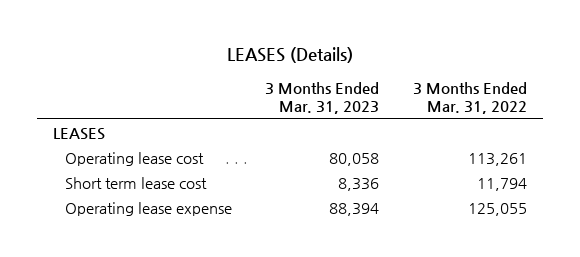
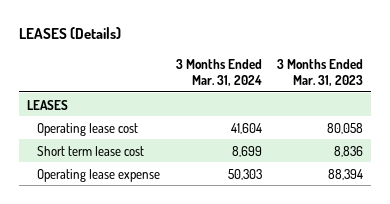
- | 3 Months Ended Mar. 31, 2023 | 3 Months Ended Mar. 31, 2022
+ | 3 Months Ended Mar. 31, 2024 | 3 Months Ended Mar. 31, 2023
- Short term lease cost | 8,336 | 11,794
+ Short term lease cost | 8,699 | 8,836

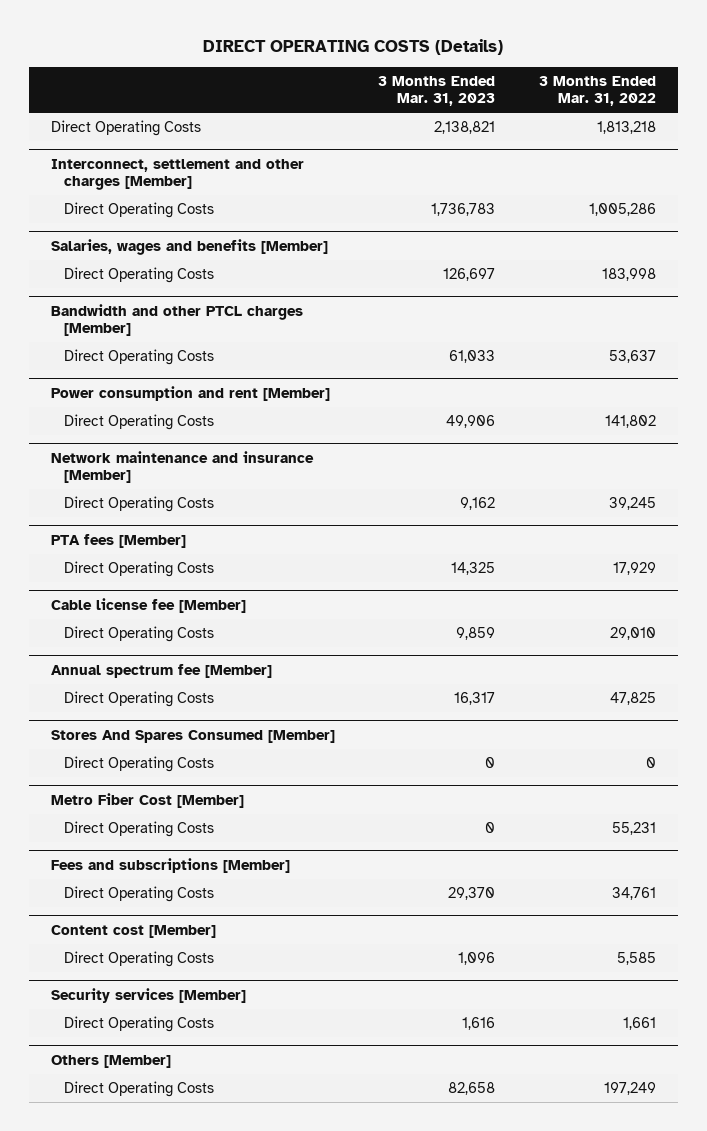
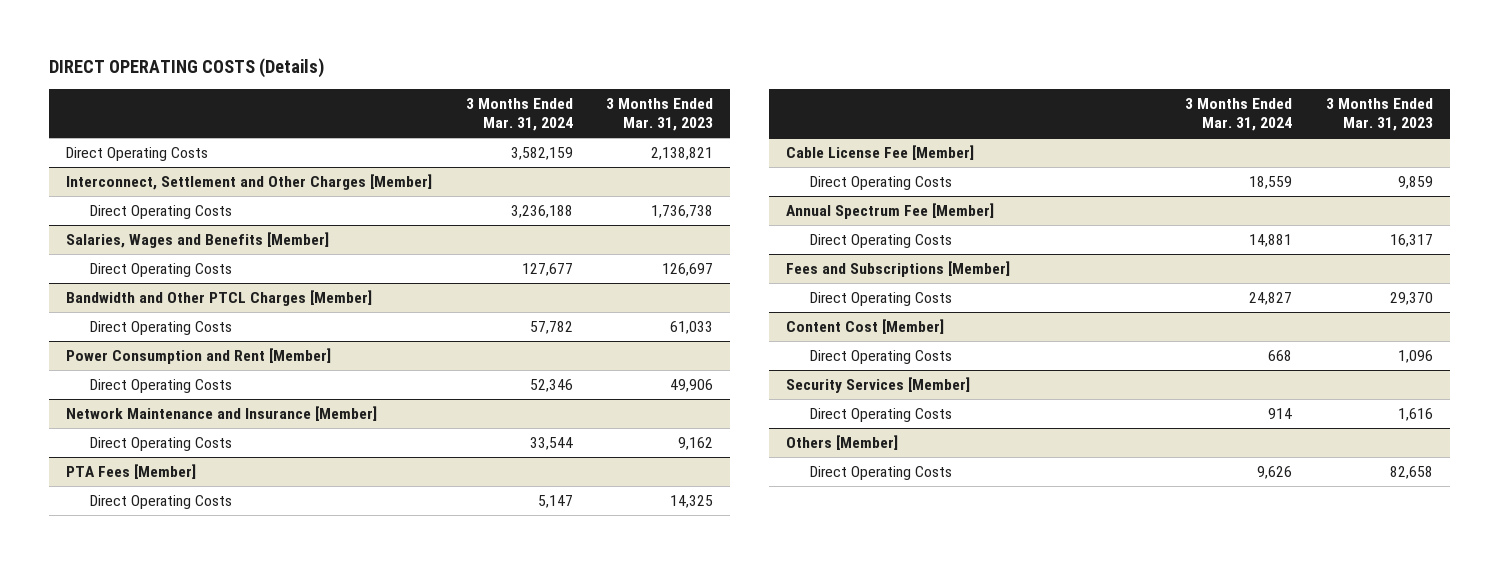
- | 3 Months Ended Mar. 31, 2023 | 3 Months Ended Mar. 31, 2022
+ | 3 Months Ended Mar. 31, 2024 | 3 Months Ended Mar. 31, 2023
- Interconnect, settlement and other charges [Member]
- Direct Operating Costs | 1,736,783 | 1,005,286
- Salaries, wages and benefits [Member]
+ Interconnect, Settlement and Other Charges [Member]
+ Direct Operating Costs | 3,236,188 | 1,736,738
+ Salaries, Wages and Benefits [Member]
- Bandwidth and other PTCL charges [Member]
+ Bandwidth and Other PTCL Charges [Member]
- Power consumption and rent [Member]
+ Power Consumption and Rent [Member]
- Network maintenance and insurance [Member]
+ Network Maintenance and Insurance [Member]
- PTA fees [Member]
+ PTA Fees [Member]
- Cable license fee [Member]
+ Cable License Fee [Member]
- Annual spectrum fee [Member]
+ Annual Spectrum Fee [Member]
- Stores And Spares Consumed [Member]
- Direct Operating Costs | 0 | 0
- Metro Fiber Cost [Member]
- Direct Operating Costs | 0 | 55,231
- Fees and subscriptions [Member]
+ Fees and Subscriptions [Member]
- Content cost [Member]
+ Content Cost [Member]
- Security services [Member]
+ Security Services [Member]

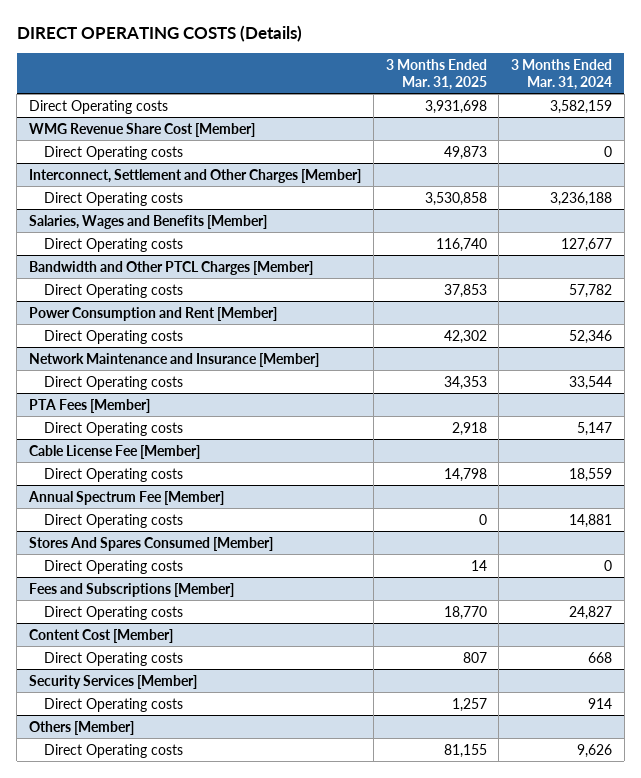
- | 3 Months Ended Mar. 31, 2024 | 3 Months Ended Mar. 31, 2023
+ | 3 Months Ended Mar. 31, 2025 | 3 Months Ended Mar. 31, 2024
- Direct Operating Costs | 3,582,159 | 2,138,821
+ Direct Operating costs | 3,931,698 | 3,582,159
+ WMG Revenue Share Cost [Member]
+ Direct Operating costs | 49,873 | 0
@ Interconnect, Settlement and Other Charges [Member]
- Direct Operating Costs | 3,236,188 | 1,736,738
+ Direct Operating costs | 3,530,858 | 3,236,188
@ Salaries, Wages and Benefits [Member]
- Direct Operating Costs | 127,677 | 126,697
+ Direct Operating costs | 116,740 | 127,677
@ Bandwidth and Other PTCL Charges [Member]
- Direct Operating Costs | 57,782 | 61,033
+ Direct Operating costs | 37,853 | 57,782
@ Power Consumption and Rent [Member]
- Direct Operating Costs | 52,346 | 49,906
+ Direct Operating costs | 42,302 | 52,346
@ Network Maintenance and Insurance [Member]
- Direct Operating Costs | 33,544 | 9,162
+ Direct Operating costs | 34,353 | 33,544
@ PTA Fees [Member]
- Direct Operating Costs | 5,147 | 14,325
+ Direct Operating costs | 2,918 | 5,147
@ Cable License Fee [Member]
- Direct Operating Costs | 18,559 | 9,859
+ Direct Operating costs | 14,798 | 18,559
@ Annual Spectrum Fee [Member]
- Direct Operating Costs | 14,881 | 16,317
+ Direct Operating costs | 0 | 14,881
+ Stores And Spares Consumed [Member]
+ Direct Operating costs | 14 | 0
@ Fees and Subscriptions [Member]
- Direct Operating Costs | 24,827 | 29,370
+ Direct Operating costs | 18,770 | 24,827
@ Content Cost [Member]
- Direct Operating Costs | 668 | 1,096
+ Direct Operating costs | 807 | 668
@ Security Services [Member]
- Direct Operating Costs | 914 | 1,616
+ Direct Operating costs | 1,257 | 914
@ Others [Member]
- Direct Operating Costs | 9,626 | 82,658
+ Direct Operating costs | 81,155 | 9,626

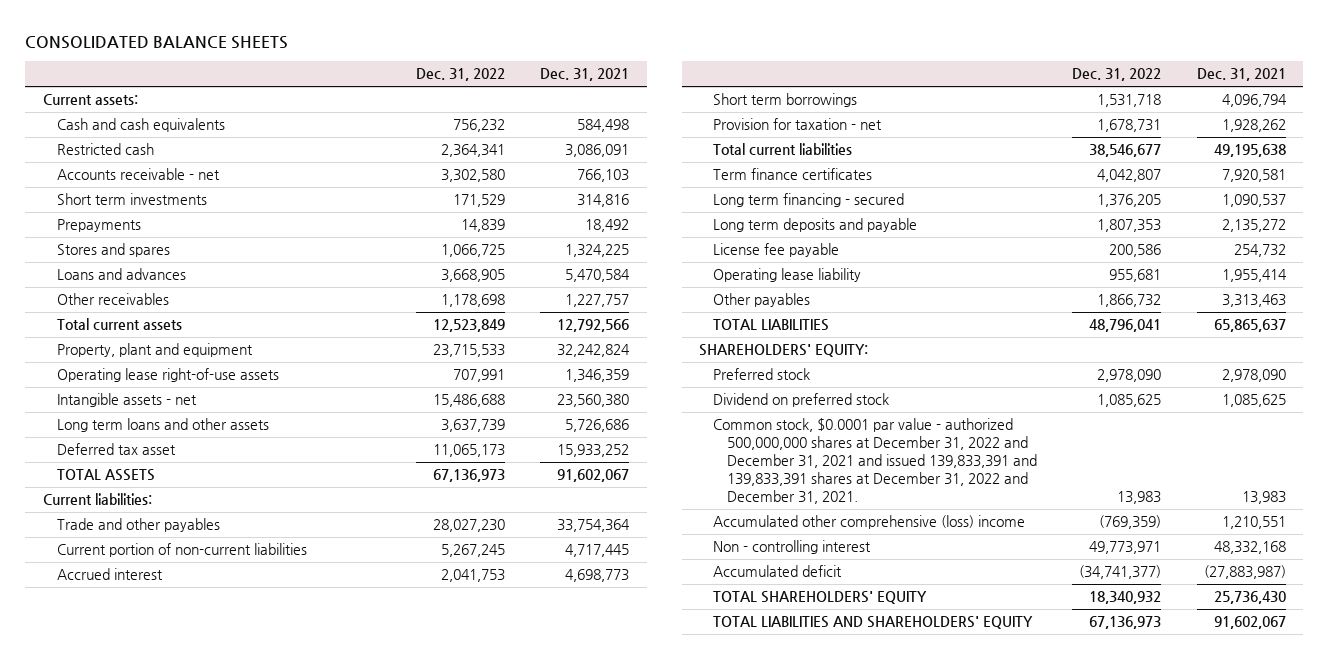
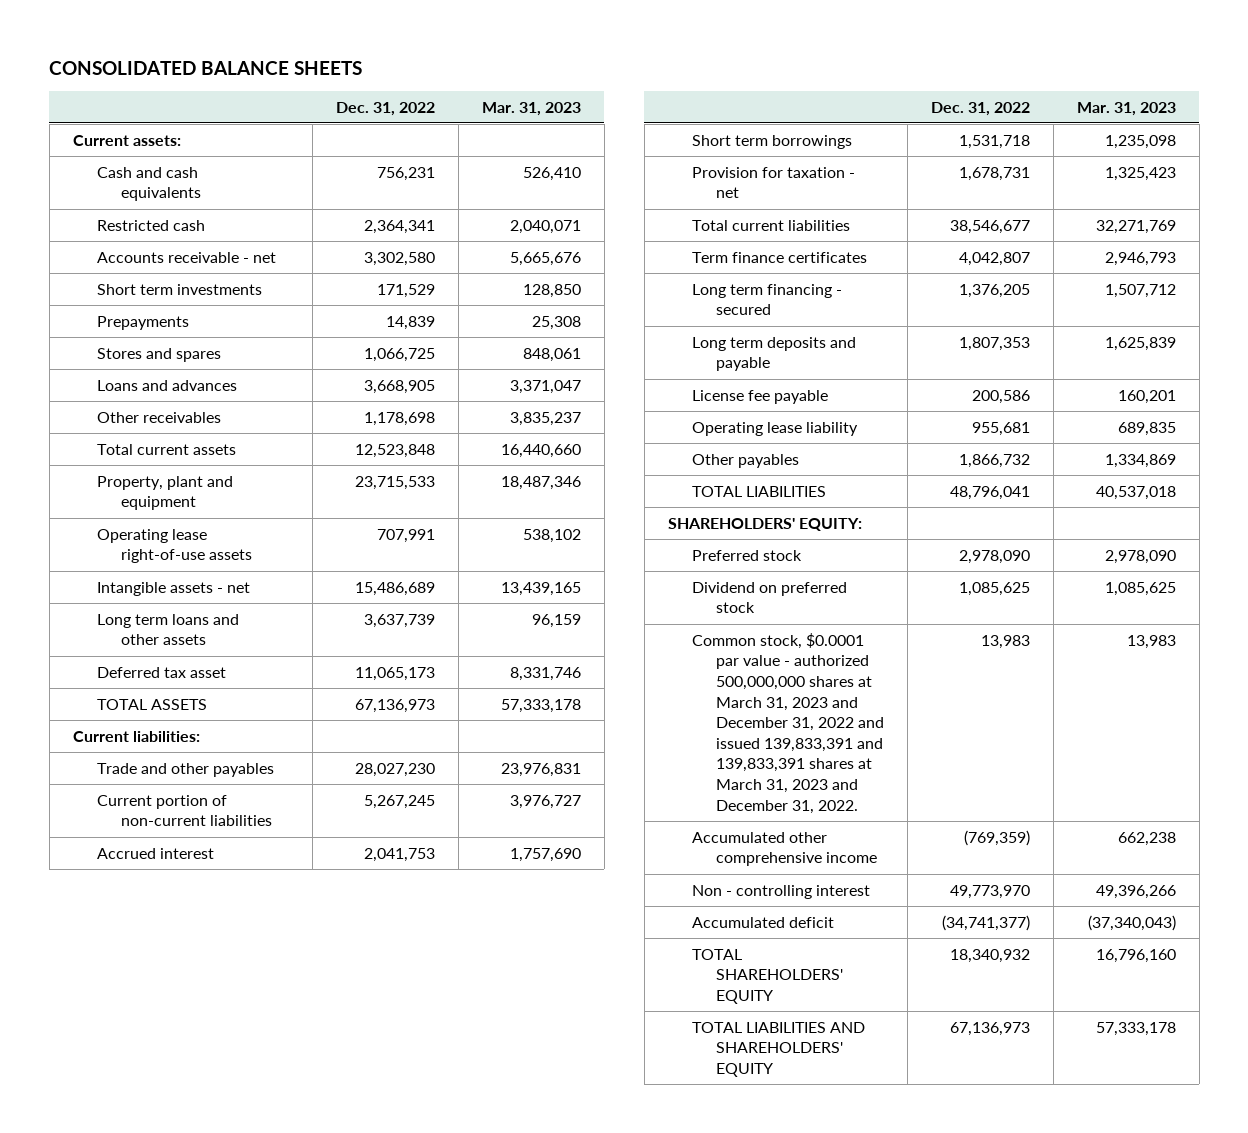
- | Dec. 31, 2022 | Dec. 31, 2021
+ | Dec. 31, 2022 | Mar. 31, 2023
- Cash and cash equivalents | 756,232 | 584,498
+ Cash and cash equivalents | 756,231 | 526,410
- Total current assets | 12,523,849 | 12,792,566
+ Total current assets | 12,523,848 | 16,440,660
- Intangible assets - net | 15,486,688 | 23,560,380
+ Intangible assets - net | 15,486,689 | 13,439,165
- Common stock, $0.0001 par value - authorized 500,000,000 shares at December 31, 2022 and December 31, 2021 and issued 139,833,391 and 139,833,391 shares at December 31, 2022 and December 31, 2021. | 13,983 | 13,983
- Accumulated other comprehensive (loss) income | (769,359) | 1,210,551
- Non - controlling interest | 49,773,971 | 48,332,168
+ Common stock, $0.0001 par value - authorized 500,000,000 shares at March 31, 2023 and December 31, 2022 and issued 139,833,391 and 139,833,391 shares at March 31, 2023 and December 31, 2022. | 13,983 | 13,983
+ Accumulated other comprehensive income | (769,359) | 662,238
+ Non - controlling interest | 49,773,970 | 49,396,266

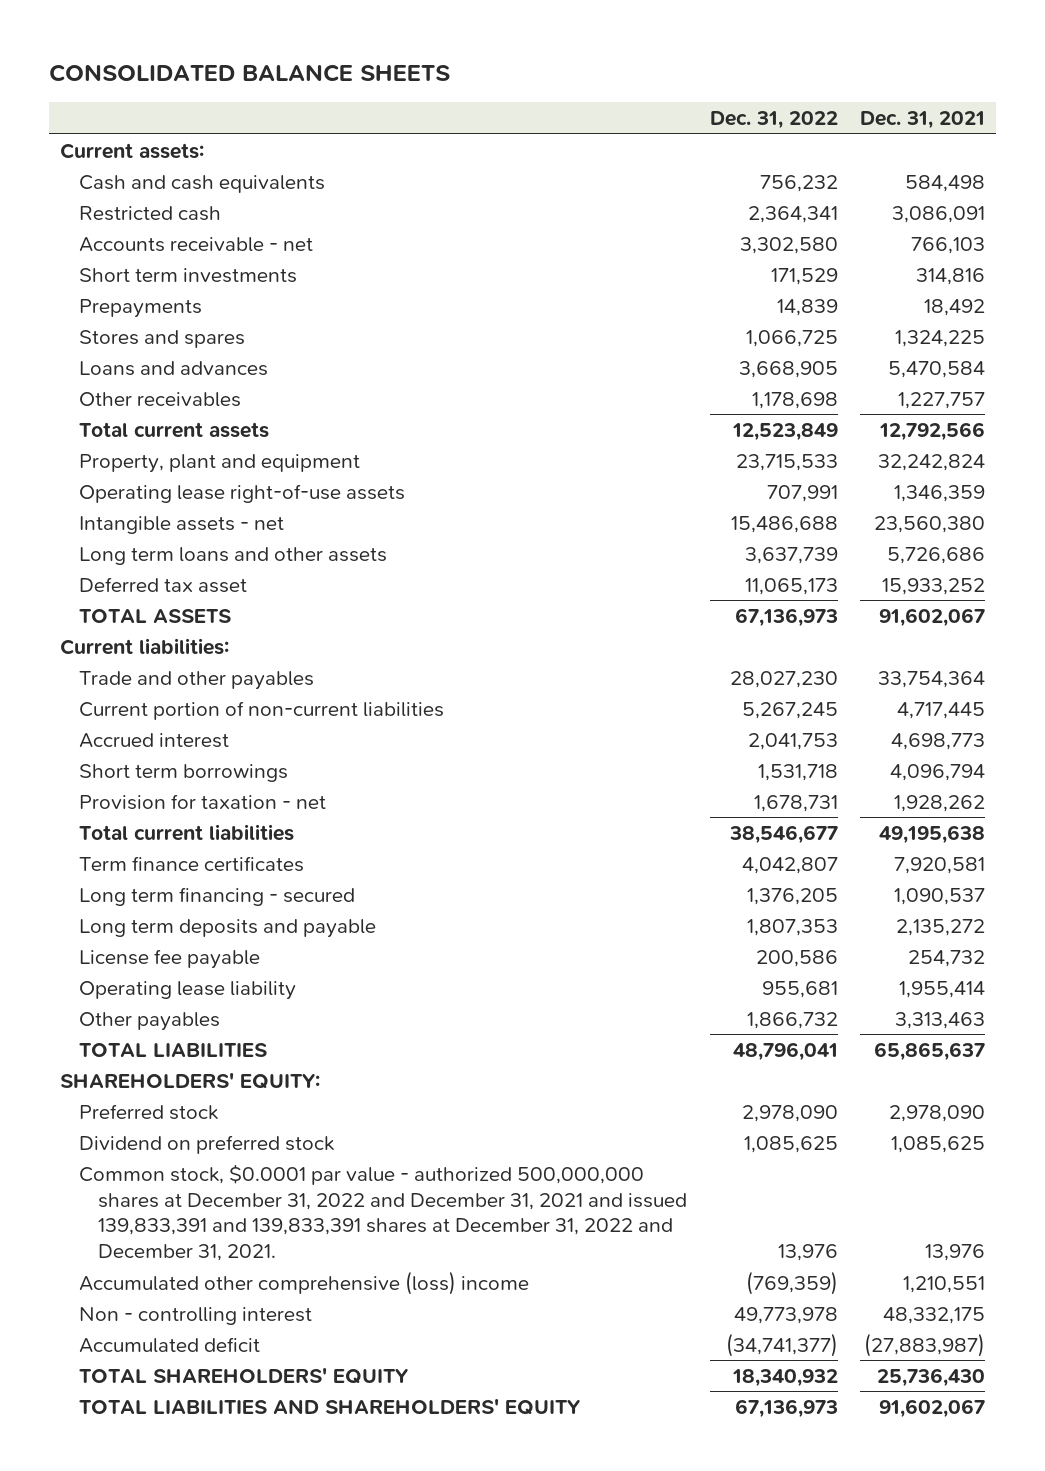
- | Dec. 31, 2022 | Mar. 31, 2023
+ | Dec. 31, 2022 | Dec. 31, 2021
- Cash and cash equivalents | 756,231 | 526,410
+ Cash and cash equivalents | 756,232 | 584,498
- Total current assets | 12,523,848 | 16,440,660
+ Total current assets | 12,523,849 | 12,792,566
- Intangible assets - net | 15,486,689 | 13,439,165
+ Intangible assets - net | 15,486,688 | 23,560,380
- Common stock, $0.0001 par value - authorized 500,000,000 shares at March 31, 2023 and December 31, 2022 and issued 139,833,391 and 139,833,391 shares at March 31, 2023 and December 31, 2022. | 13,983 | 13,983
- Accumulated other comprehensive income | (769,359) | 662,238
- Non - controlling interest | 49,773,970 | 49,396,266
+ Common stock, $0.0001 par value - authorized 500,000,000 shares at December 31, 2022 and December 31, 2021 and issued 139,833,391 and 139,833,391 shares at December 31, 2022 and December 31, 2021. | 13,976 | 13,976
+ Accumulated other comprehensive (loss) income | (769,359) | 1,210,551
+ Non - controlling interest | 49,773,978 | 48,332,175

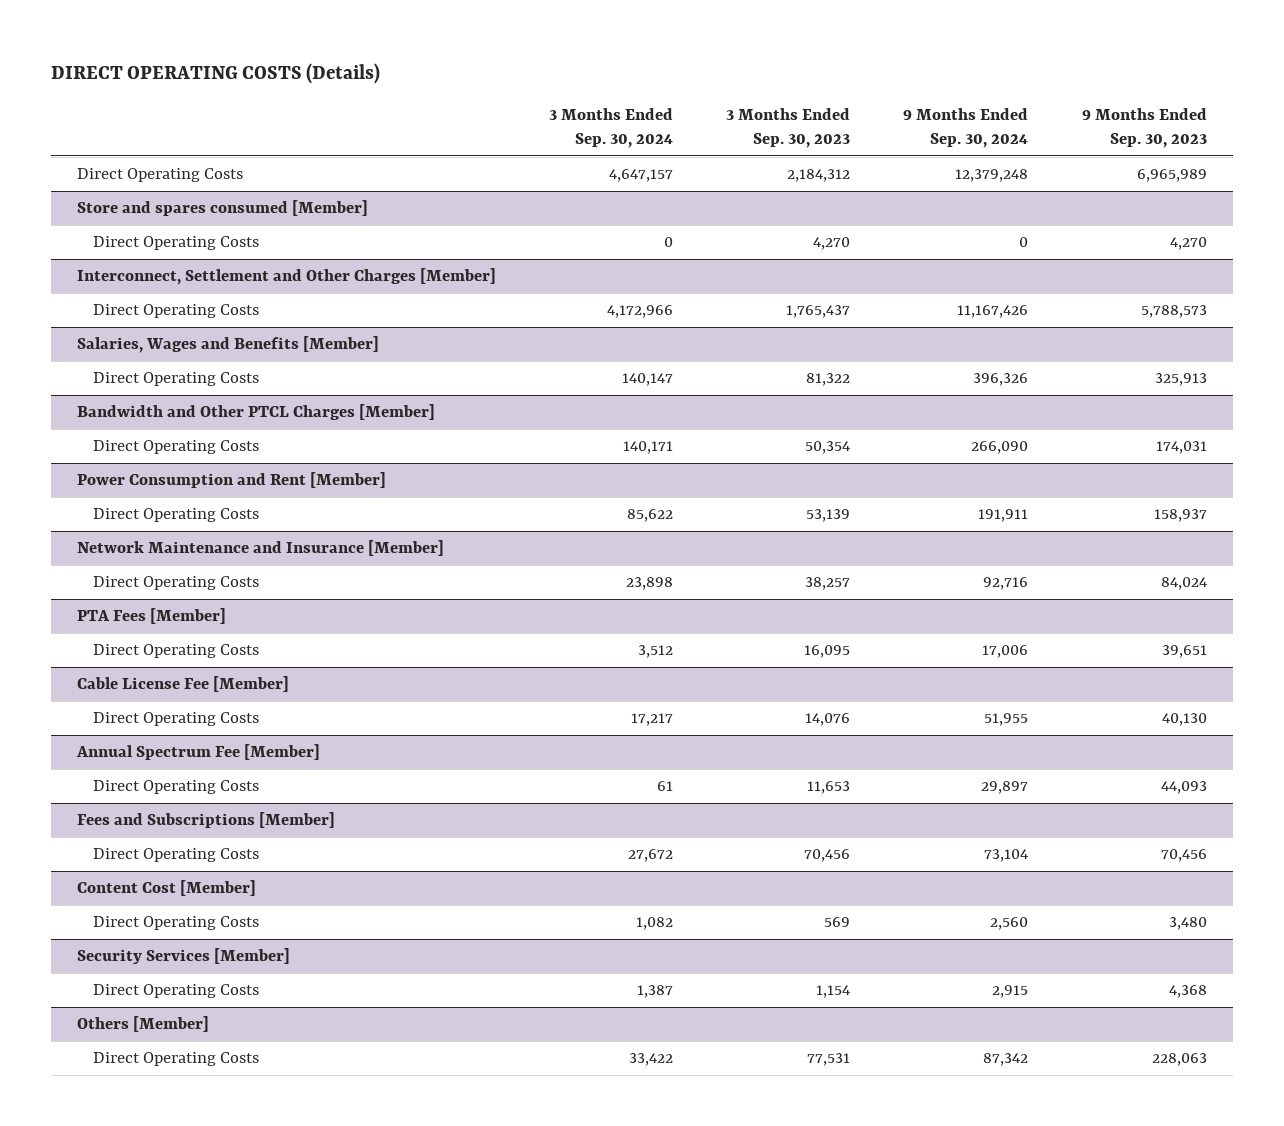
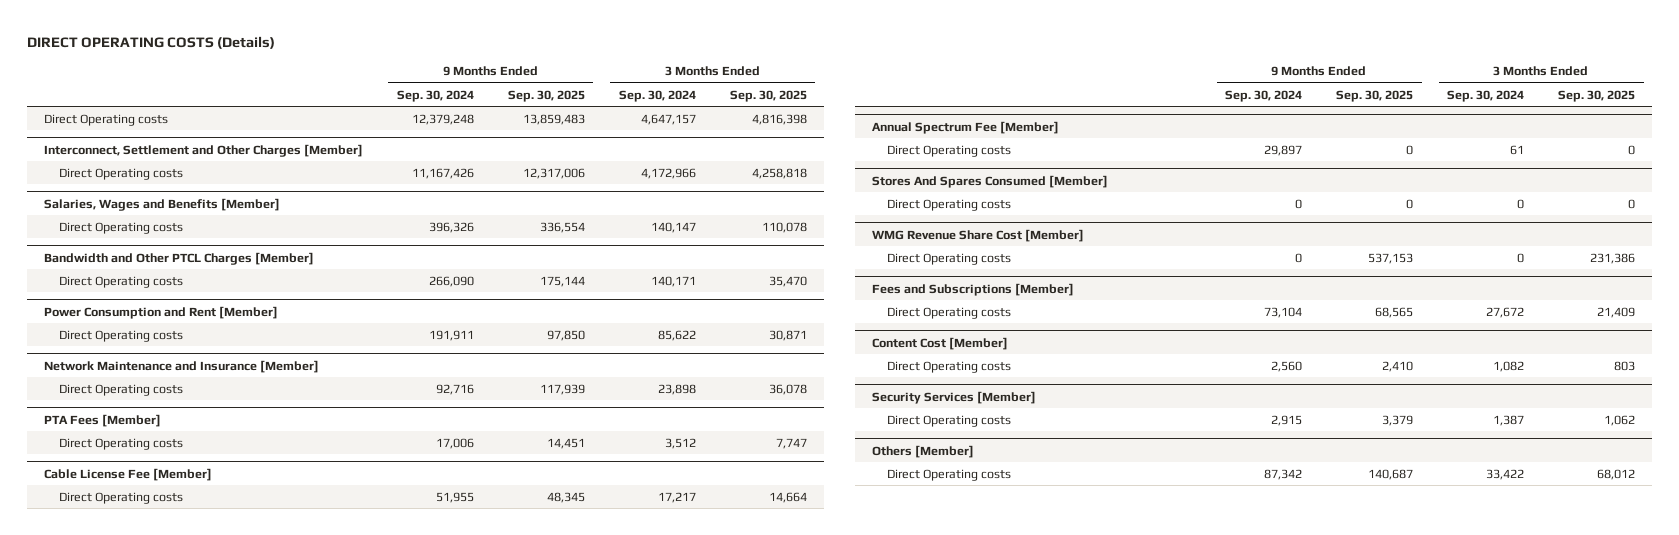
- | 3 Months Ended Sep. 30, 2024 | 3 Months Ended Sep. 30, 2023 | 9 Months Ended Sep. 30, 2024 | 9 Months Ended Sep. 30, 2023
+ | 9 Months Ended Sep. 30, 2024 | 9 Months Ended Sep. 30, 2025 | 3 Months Ended Sep. 30, 2024 | 3 Months Ended Sep. 30, 2025
- Direct Operating Costs | 4,647,157 | 2,184,312 | 12,379,248 | 6,965,989
- Store and spares consumed [Member]
- Direct Operating Costs | 0 | 4,270 | 0 | 4,270
+ Direct Operating costs | 12,379,248 | 13,859,483 | 4,647,157 | 4,816,398
@ Interconnect, Settlement and Other Charges [Member]
- Direct Operating Costs | 4,172,966 | 1,765,437 | 11,167,426 | 5,788,573
+ Direct Operating costs | 11,167,426 | 12,317,006 | 4,172,966 | 4,258,818
@ Salaries, Wages and Benefits [Member]
- Direct Operating Costs | 140,147 | 81,322 | 396,326 | 325,913
+ Direct Operating costs | 396,326 | 336,554 | 140,147 | 110,078
@ Bandwidth and Other PTCL Charges [Member]
- Direct Operating Costs | 140,171 | 50,354 | 266,090 | 174,031
+ Direct Operating costs | 266,090 | 175,144 | 140,171 | 35,470
@ Power Consumption and Rent [Member]
- Direct Operating Costs | 85,622 | 53,139 | 191,911 | 158,937
+ Direct Operating costs | 191,911 | 97,850 | 85,622 | 30,871
@ Network Maintenance and Insurance [Member]
- Direct Operating Costs | 23,898 | 38,257 | 92,716 | 84,024
+ Direct Operating costs | 92,716 | 117,939 | 23,898 | 36,078
@ PTA Fees [Member]
- Direct Operating Costs | 3,512 | 16,095 | 17,006 | 39,651
+ Direct Operating costs | 17,006 | 14,451 | 3,512 | 7,747
@ Cable License Fee [Member]
- Direct Operating Costs | 17,217 | 14,076 | 51,955 | 40,130
+ Direct Operating costs | 51,955 | 48,345 | 17,217 | 14,664
@ Annual Spectrum Fee [Member]
- Direct Operating Costs | 61 | 11,653 | 29,897 | 44,093
+ Direct Operating costs | 29,897 | 0 | 61 | 0
+ Stores And Spares Consumed [Member]
+ Direct Operating costs | 0 | 0 | 0 | 0
+ WMG Revenue Share Cost [Member]
+ Direct Operating costs | 0 | 537,153 | 0 | 231,386
@ Fees and Subscriptions [Member]
- Direct Operating Costs | 27,672 | 70,456 | 73,104 | 70,456
+ Direct Operating costs | 73,104 | 68,565 | 27,672 | 21,409
@ Content Cost [Member]
- Direct Operating Costs | 1,082 | 569 | 2,560 | 3,480
+ Direct Operating costs | 2,560 | 2,410 | 1,082 | 803
@ Security Services [Member]
- Direct Operating Costs | 1,387 | 1,154 | 2,915 | 4,368
+ Direct Operating costs | 2,915 | 3,379 | 1,387 | 1,062
@ Others [Member]
- Direct Operating Costs | 33,422 | 77,531 | 87,342 | 228,063
+ Direct Operating costs | 87,342 | 140,687 | 33,422 | 68,012

